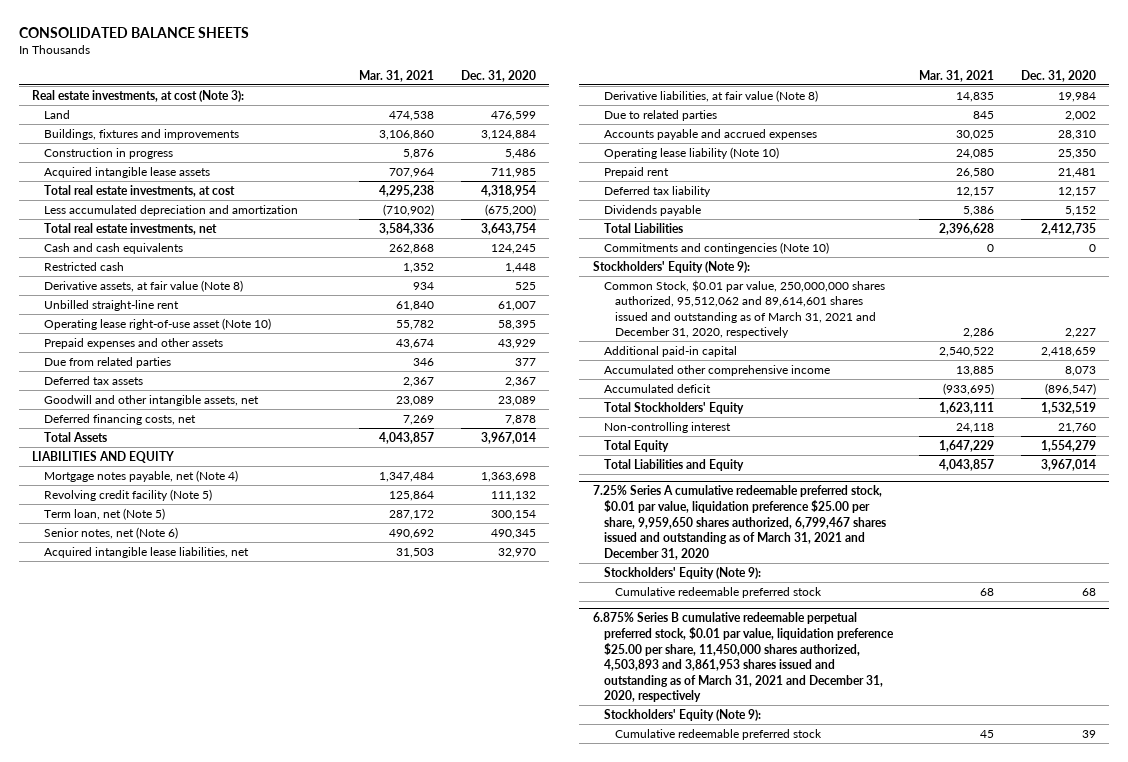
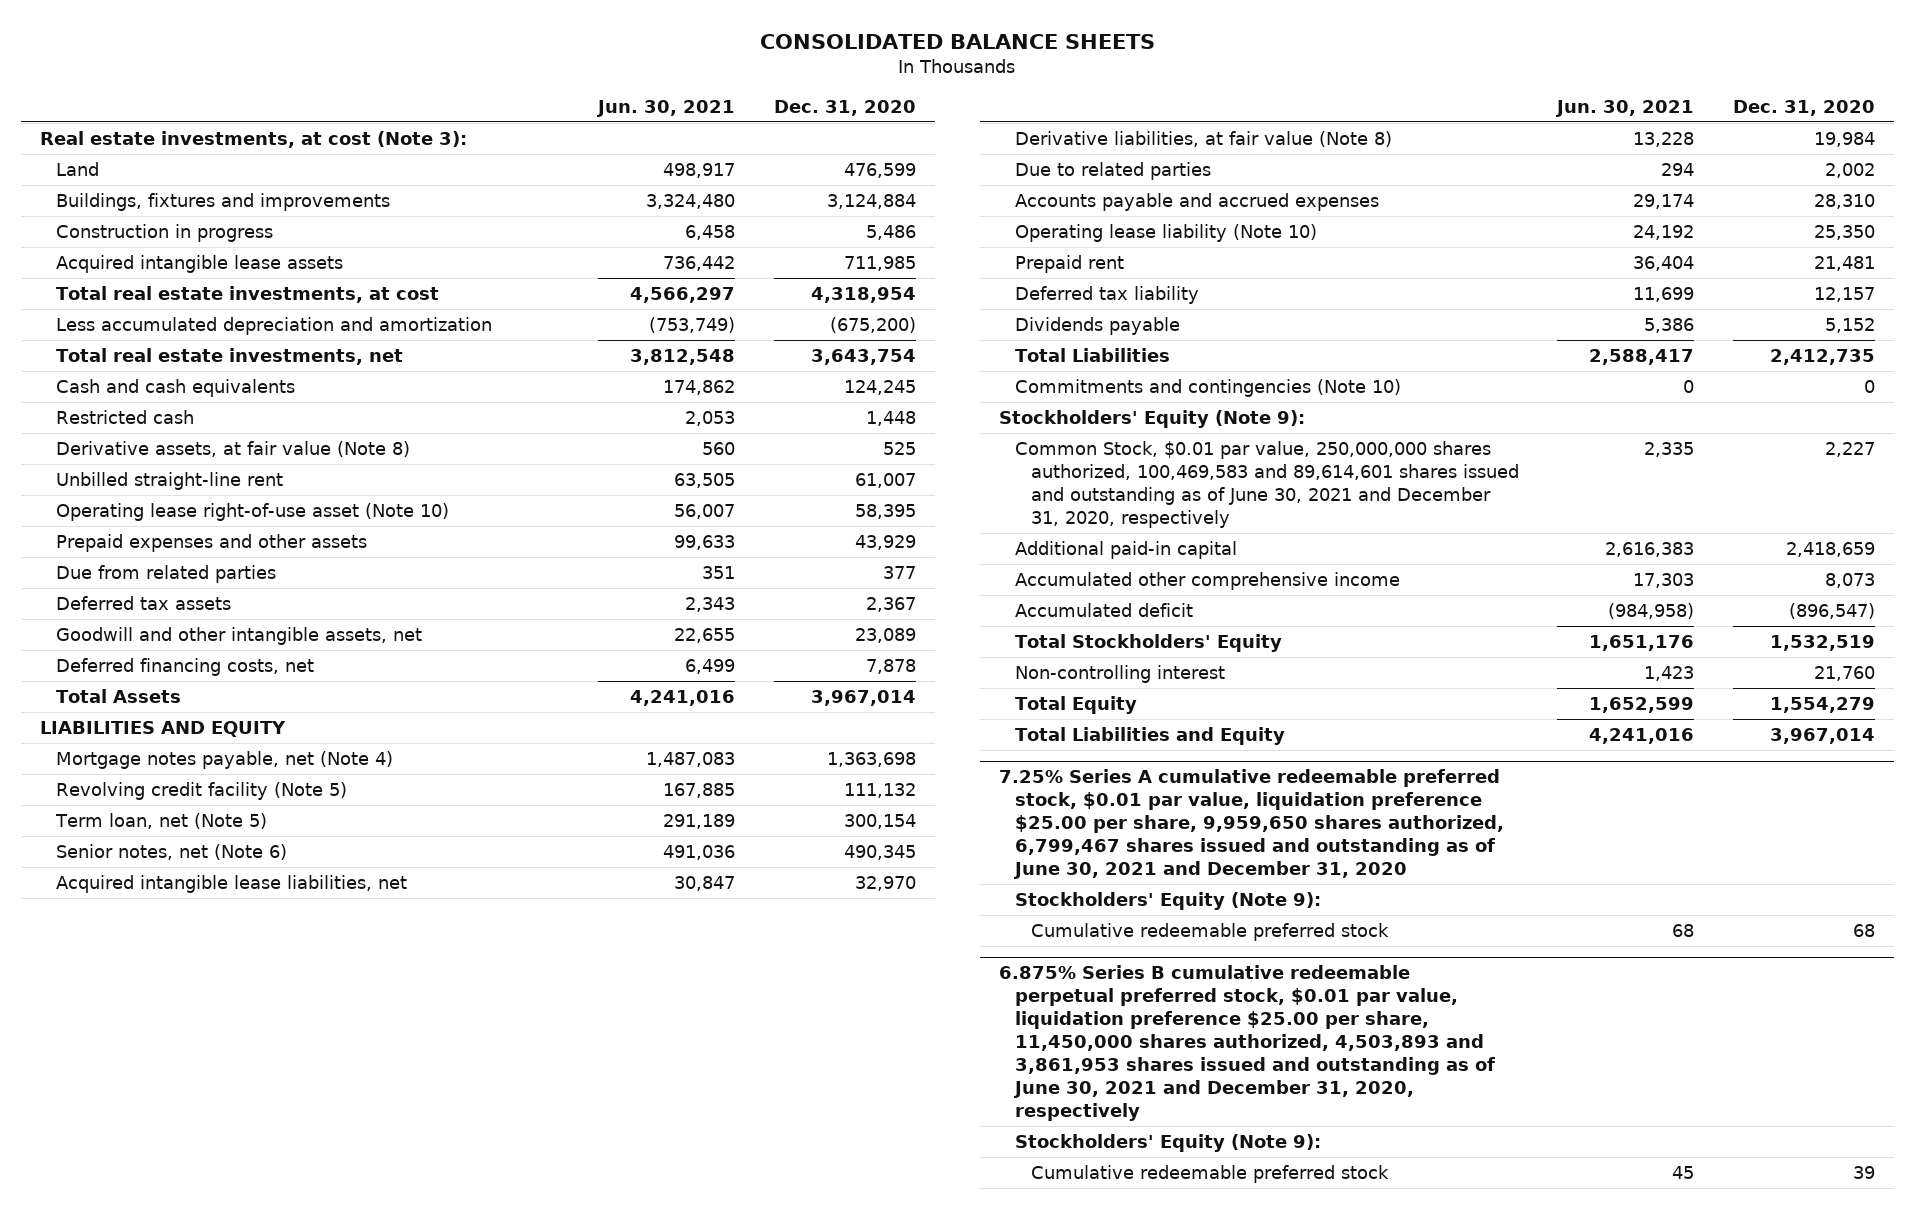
- | Mar. 31, 2021 | Dec. 31, 2020
+ | Jun. 30, 2021 | Dec. 31, 2020
- Common Stock, $0.01 par value, 250,000,000 shares authorized, 95,512,062 and 89,614,601 shares issued and outstanding as of March 31, 2021 and December 31, 2020, respectively | 2,286 | 2,227
+ Common Stock, $0.01 par value, 250,000,000 shares authorized, 100,469,583 and 89,614,601 shares issued and outstanding as of June 30, 2021 and December 31, 2020, respectively | 2,335 | 2,227
- 7.25% Series A cumulative redeemable preferred stock, $0.01 par value, liquidation preference $25.00 per share, 9,959,650 shares authorized, 6,799,467 shares issued and outstanding as of March 31, 2021 and December 31, 2020
+ 7.25% Series A cumulative redeemable preferred stock, $0.01 par value, liquidation preference $25.00 per share, 9,959,650 shares authorized, 6,799,467 shares issued and outstanding as of June 30, 2021 and December 31, 2020
- 6.875% Series B cumulative redeemable perpetual preferred stock, $0.01 par value, liquidation preference $25.00 per share, 11,450,000 shares authorized, 4,503,893 and 3,861,953 shares issued and outstanding as of March 31, 2021 and December 31, 2020, respectively
+ 6.875% Series B cumulative redeemable perpetual preferred stock, $0.01 par value, liquidation preference $25.00 per share, 11,450,000 shares authorized, 4,503,893 and 3,861,953 shares issued and outstanding as of June 30, 2021 and December 31, 2020, respectively

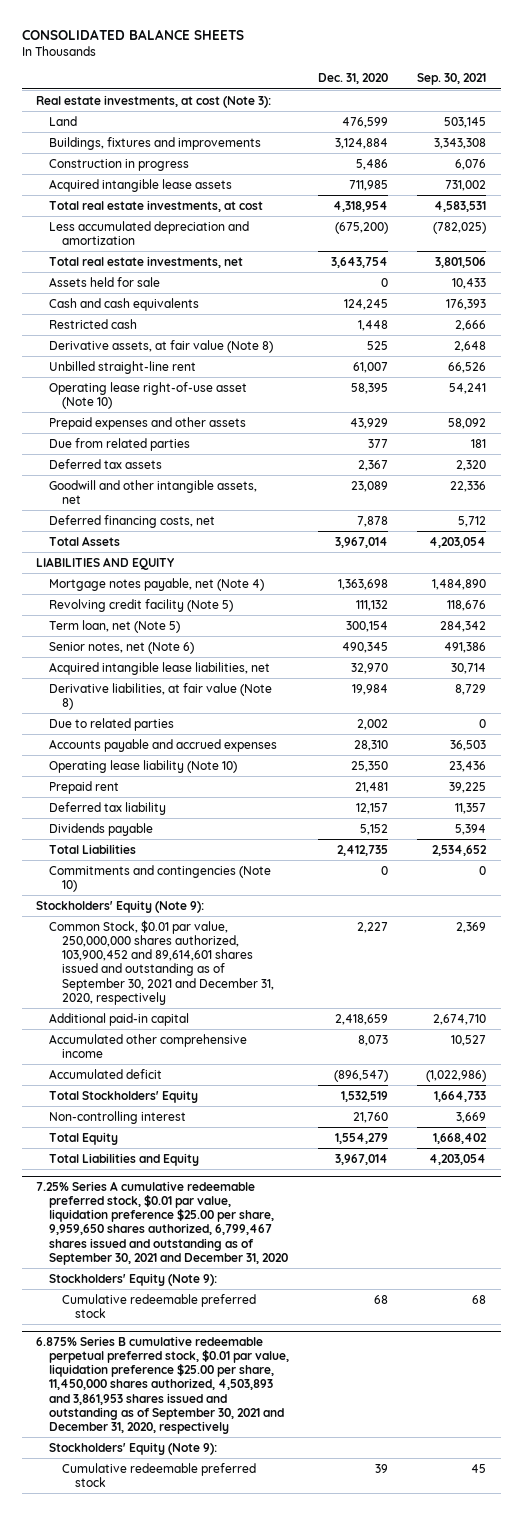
- | Jun. 30, 2021 | Dec. 31, 2020
+ | Dec. 31, 2020 | Sep. 30, 2021
+ Assets held for sale | 0 | 10,433
- Common Stock, $0.01 par value, 250,000,000 shares authorized, 100,469,583 and 89,614,601 shares issued and outstanding as of June 30, 2021 and December 31, 2020, respectively | 2,335 | 2,227
+ Common Stock, $0.01 par value, 250,000,000 shares authorized, 103,900,452 and 89,614,601 shares issued and outstanding as of September 30, 2021 and December 31, 2020, respectively | 2,227 | 2,369
- 7.25% Series A cumulative redeemable preferred stock, $0.01 par value, liquidation preference $25.00 per share, 9,959,650 shares authorized, 6,799,467 shares issued and outstanding as of June 30, 2021 and December 31, 2020
+ 7.25% Series A cumulative redeemable preferred stock, $0.01 par value, liquidation preference $25.00 per share, 9,959,650 shares authorized, 6,799,467 shares issued and outstanding as of September 30, 2021 and December 31, 2020
- 6.875% Series B cumulative redeemable perpetual preferred stock, $0.01 par value, liquidation preference $25.00 per share, 11,450,000 shares authorized, 4,503,893 and 3,861,953 shares issued and outstanding as of June 30, 2021 and December 31, 2020, respectively
+ 6.875% Series B cumulative redeemable perpetual preferred stock, $0.01 par value, liquidation preference $25.00 per share, 11,450,000 shares authorized, 4,503,893 and 3,861,953 shares issued and outstanding as of September 30, 2021 and December 31, 2020, respectively

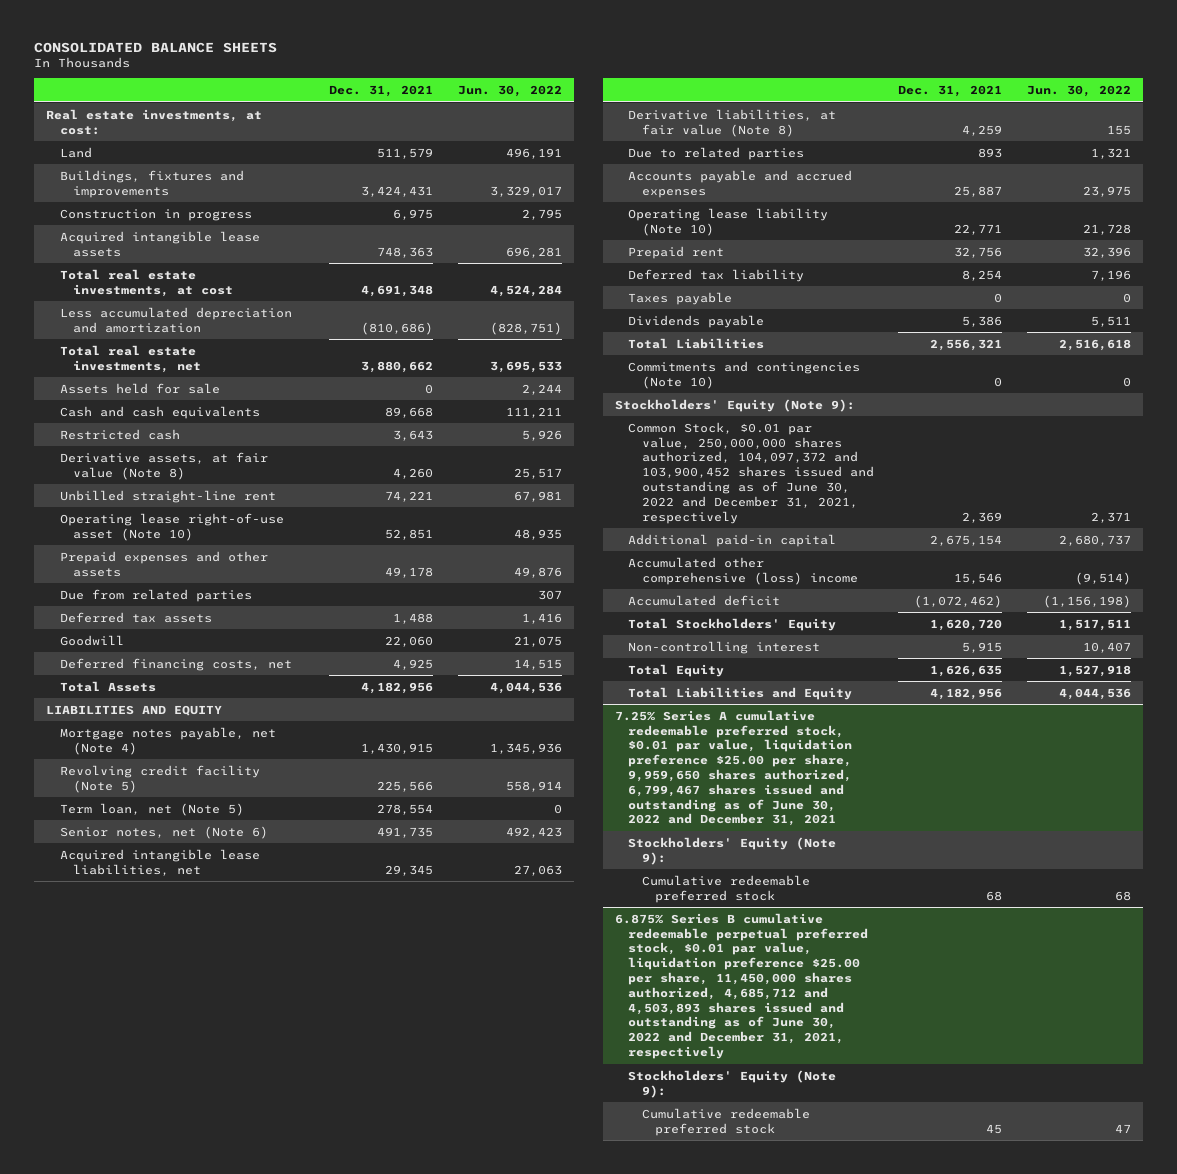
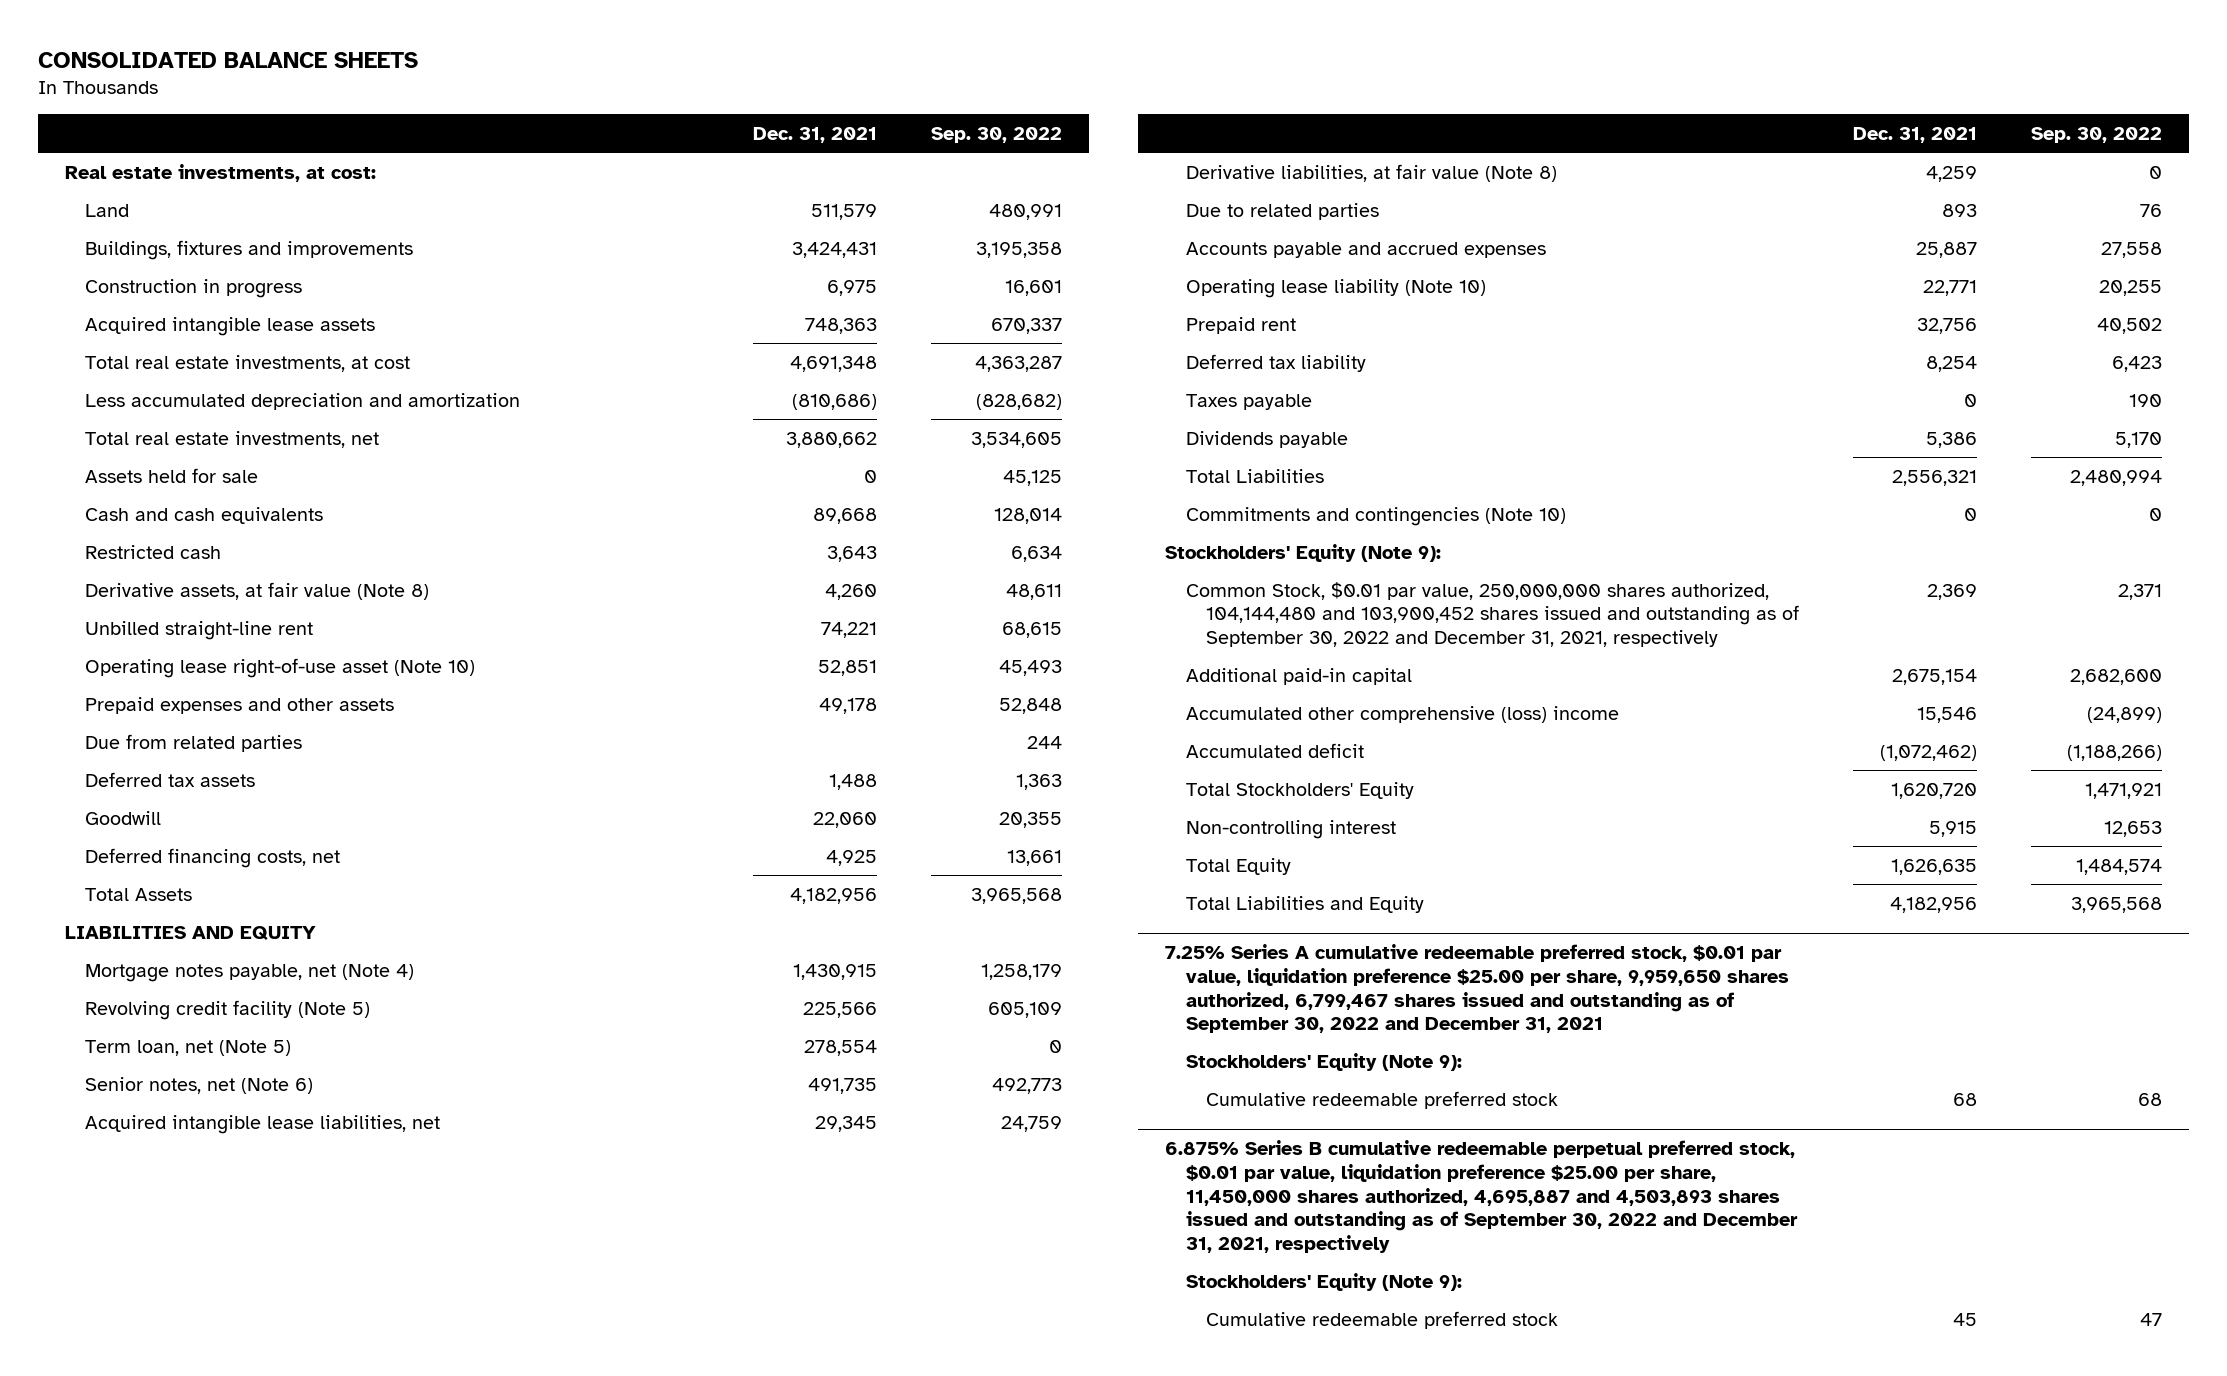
- | Dec. 31, 2021 | Jun. 30, 2022
+ | Dec. 31, 2021 | Sep. 30, 2022
- Common Stock, $0.01 par value, 250,000,000 shares authorized, 104,097,372 and 103,900,452 shares issued and outstanding as of June 30, 2022 and December 31, 2021, respectively | 2,369 | 2,371
+ Common Stock, $0.01 par value, 250,000,000 shares authorized, 104,144,480 and 103,900,452 shares issued and outstanding as of September 30, 2022 and December 31, 2021, respectively | 2,369 | 2,371
- 7.25% Series A cumulative redeemable preferred stock, $0.01 par value, liquidation preference $25.00 per share, 9,959,650 shares authorized, 6,799,467 shares issued and outstanding as of June 30, 2022 and December 31, 2021
+ 7.25% Series A cumulative redeemable preferred stock, $0.01 par value, liquidation preference $25.00 per share, 9,959,650 shares authorized, 6,799,467 shares issued and outstanding as of September 30, 2022 and December 31, 2021
- 6.875% Series B cumulative redeemable perpetual preferred stock, $0.01 par value, liquidation preference $25.00 per share, 11,450,000 shares authorized, 4,685,712 and 4,503,893 shares issued and outstanding as of June 30, 2022 and December 31, 2021, respectively
+ 6.875% Series B cumulative redeemable perpetual preferred stock, $0.01 par value, liquidation preference $25.00 per share, 11,450,000 shares authorized, 4,695,887 and 4,503,893 shares issued and outstanding as of September 30, 2022 and December 31, 2021, respectively

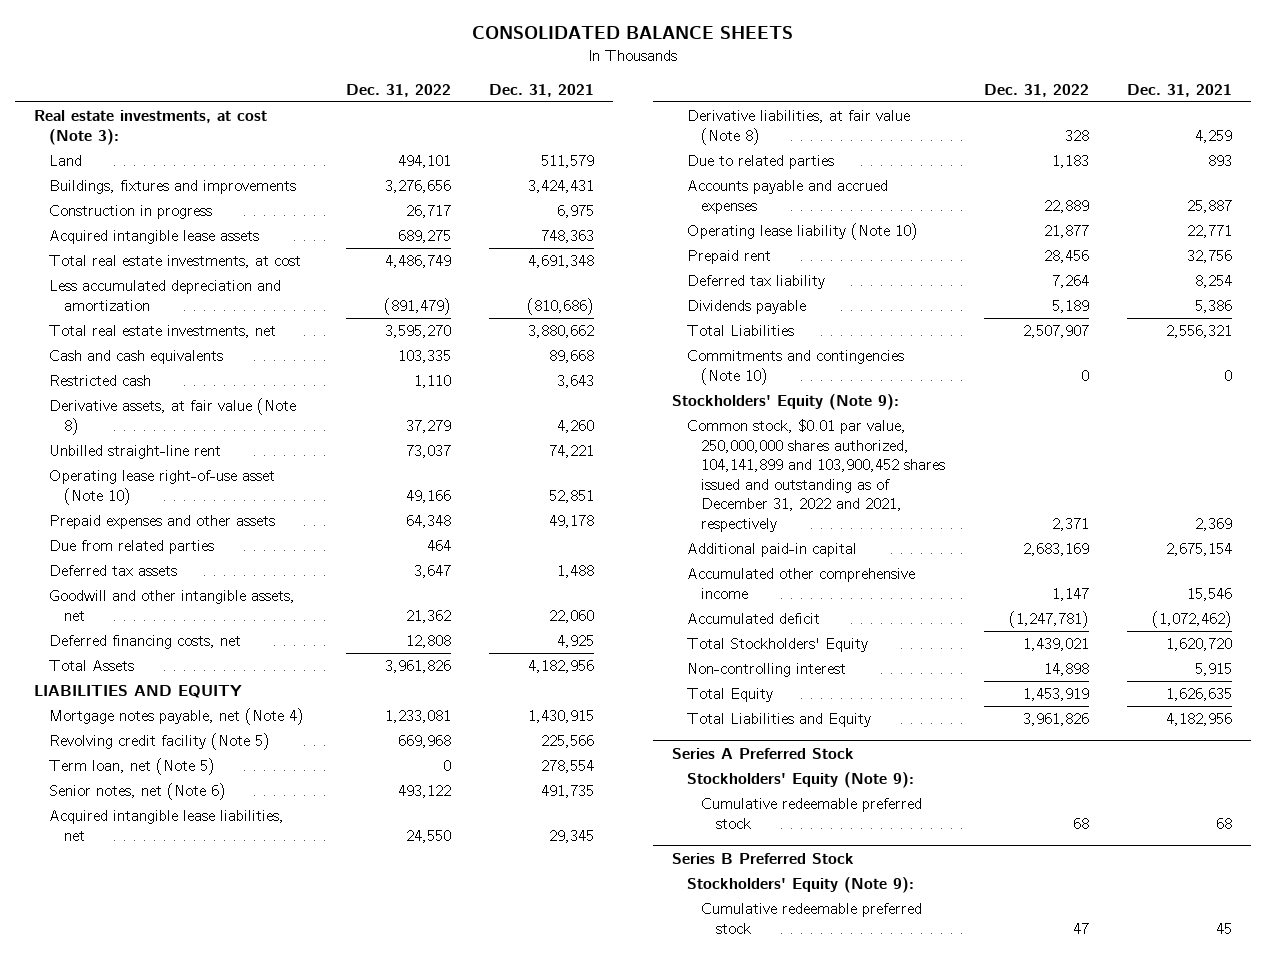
- | Dec. 31, 2021 | Sep. 30, 2022
+ | Dec. 31, 2022 | Dec. 31, 2021
- Real estate investments, at cost:
+ Real estate investments, at cost (Note 3):
- Assets held for sale | 0 | 45,125
- Goodwill | 22,060 | 20,355
+ Goodwill and other intangible assets, net | 21,362 | 22,060
- Taxes payable | 0 | 190
- Common Stock, $0.01 par value, 250,000,000 shares authorized, 104,144,480 and 103,900,452 shares issued and outstanding as of September 30, 2022 and December 31, 2021, respectively | 2,369 | 2,371
+ Common stock, $0.01 par value, 250,000,000 shares authorized, 104,141,899 and 103,900,452 shares issued and outstanding as of December 31, 2022 and 2021, respectively | 2,371 | 2,369
- Accumulated other comprehensive (loss) income | 15,546 | (24,899)
+ Accumulated other comprehensive income | 1,147 | 15,546
- 7.25% Series A cumulative redeemable preferred stock, $0.01 par value, liquidation preference $25.00 per share, 9,959,650 shares authorized, 6,799,467 shares issued and outstanding as of September 30, 2022 and December 31, 2021
+ Series A Preferred Stock
- 6.875% Series B cumulative redeemable perpetual preferred stock, $0.01 par value, liquidation preference $25.00 per share, 11,450,000 shares authorized, 4,695,887 and 4,503,893 shares issued and outstanding as of September 30, 2022 and December 31, 2021, respectively
+ Series B Preferred Stock

